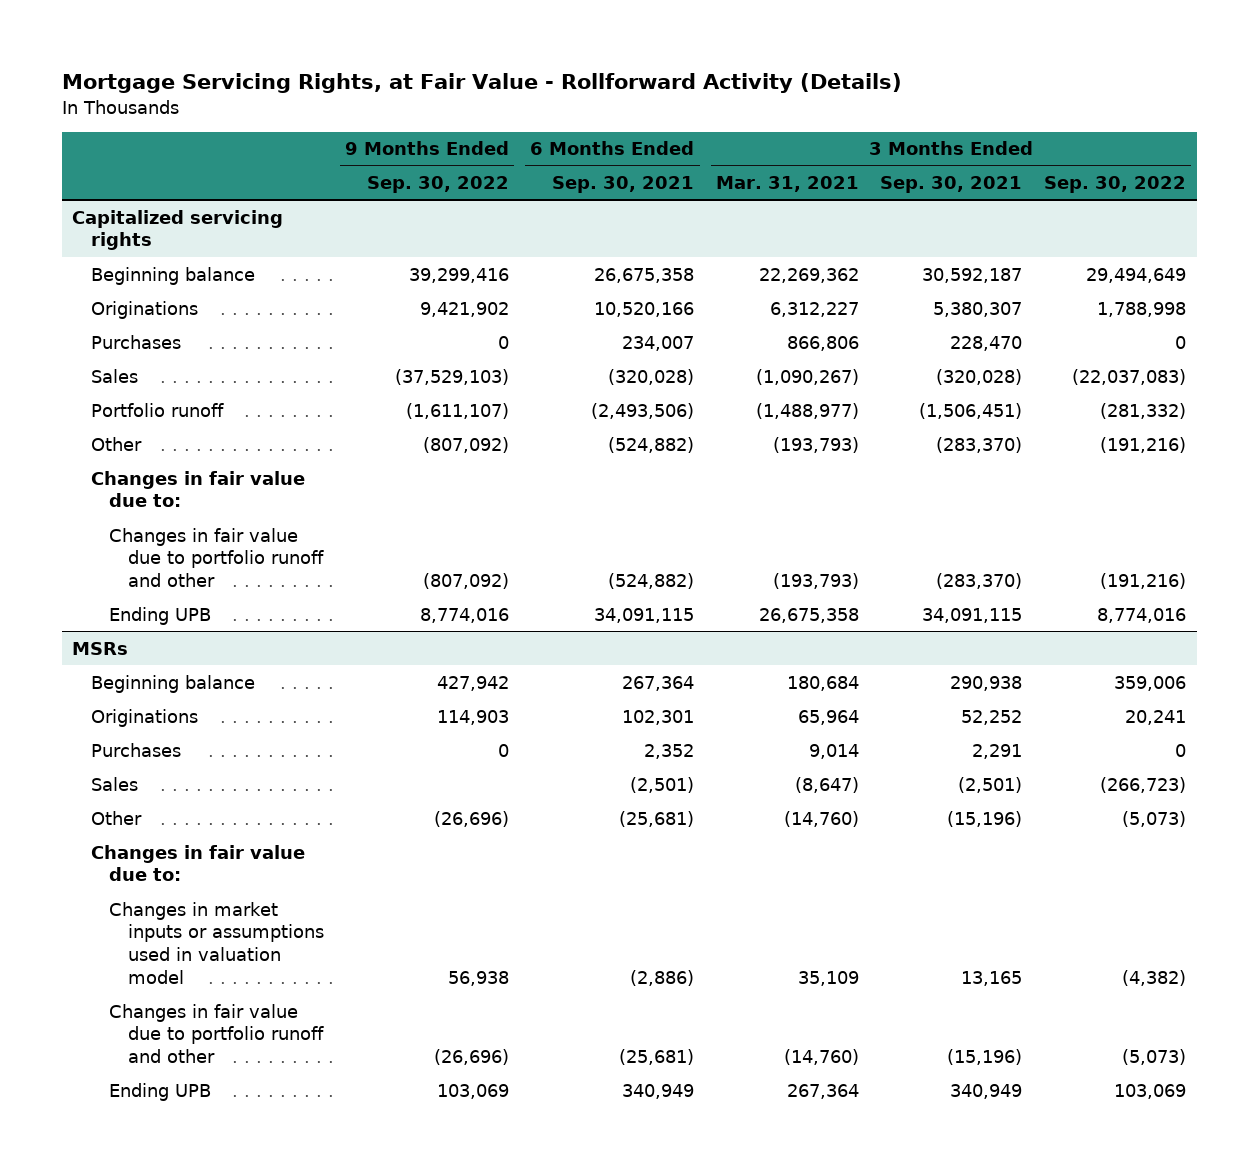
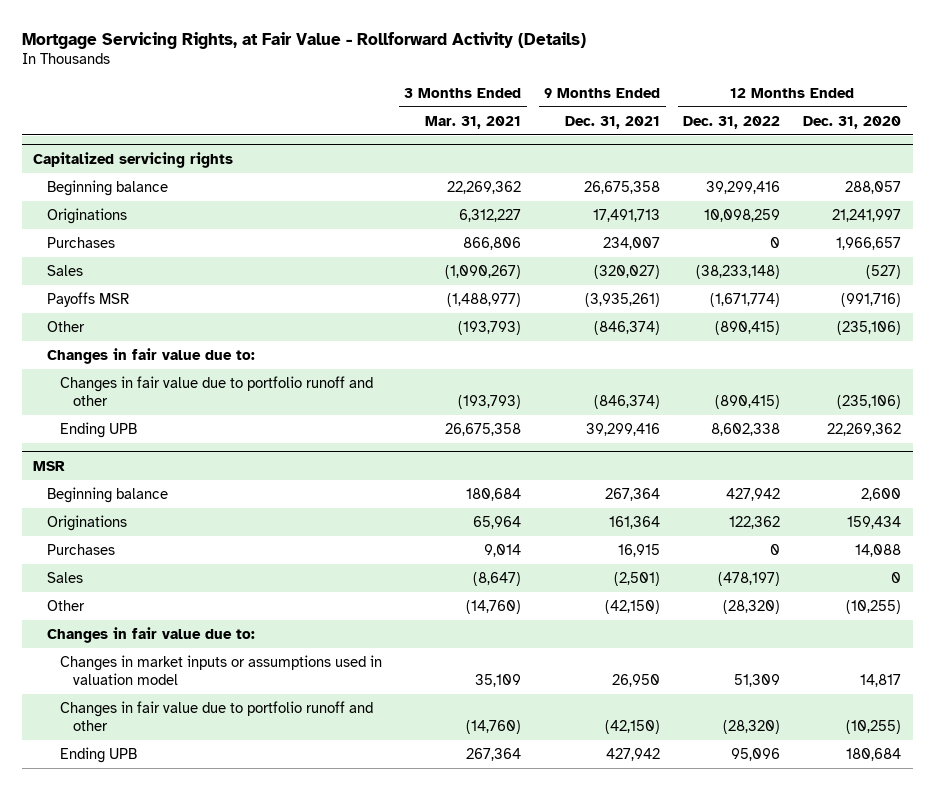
- | 9 Months Ended Sep. 30, 2022 | 6 Months Ended Sep. 30, 2021 | 3 Months Ended Mar. 31, 2021 | 3 Months Ended Sep. 30, 2021 | 3 Months Ended Sep. 30, 2022
+ | 3 Months Ended Mar. 31, 2021 | 9 Months Ended Dec. 31, 2021 | 12 Months Ended Dec. 31, 2022 | 12 Months Ended Dec. 31, 2020
@ Capitalized servicing rights
- Portfolio runoff | (1,611,107) | (2,493,506) | (1,488,977) | (1,506,451) | (281,332)
+ Payoffs MSR | (1,488,977) | (3,935,261) | (1,671,774) | (991,716)
- MSRs
+ MSR

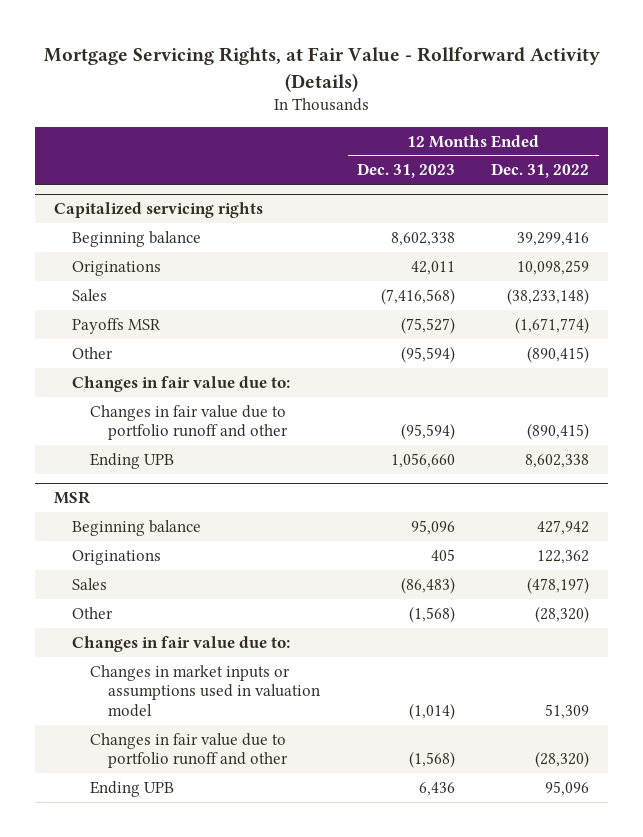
- | 3 Months Ended Mar. 31, 2021 | 9 Months Ended Dec. 31, 2021 | 12 Months Ended Dec. 31, 2022 | 12 Months Ended Dec. 31, 2020
+ | 12 Months Ended Dec. 31, 2023 | 12 Months Ended Dec. 31, 2022
@ Capitalized servicing rights
- Purchases | 866,806 | 234,007 | 0 | 1,966,657
@ MSR
- Purchases | 9,014 | 16,915 | 0 | 14,088

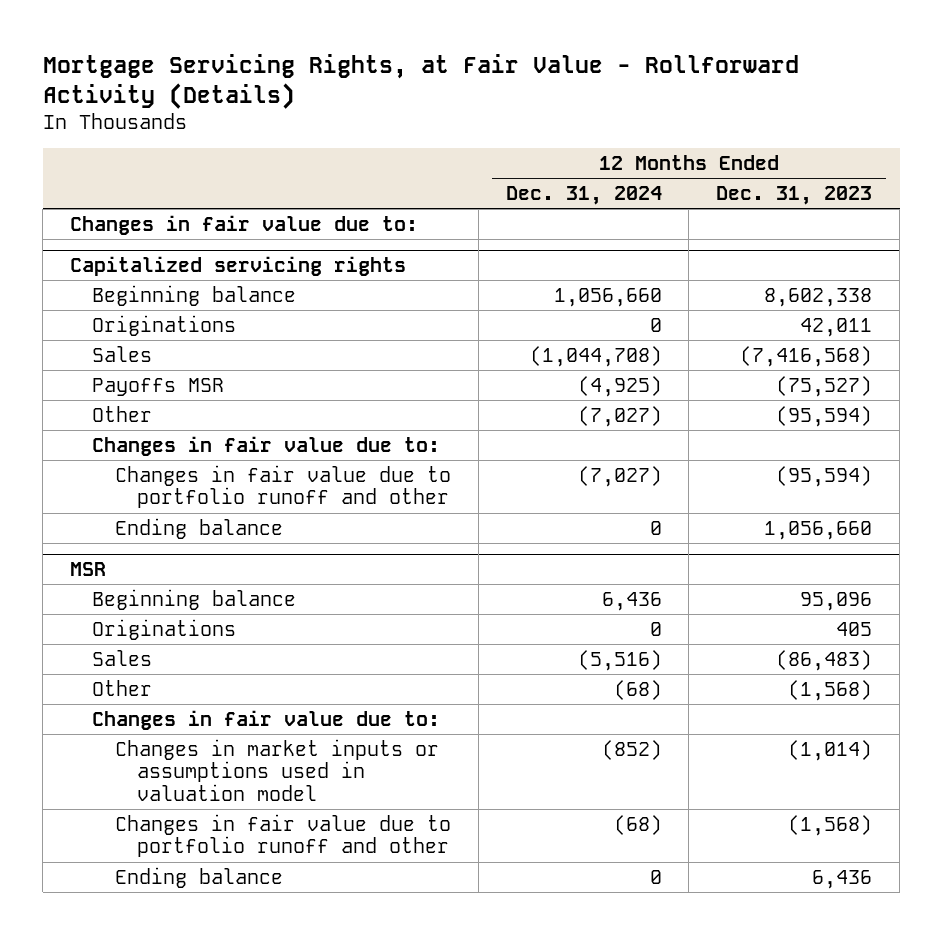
- | 12 Months Ended Dec. 31, 2023 | 12 Months Ended Dec. 31, 2022
+ | 12 Months Ended Dec. 31, 2024 | 12 Months Ended Dec. 31, 2023
+ Changes in fair value due to:
@ Capitalized servicing rights
- Ending UPB | 1,056,660 | 8,602,338
+ Ending balance | 0 | 1,056,660
@ MSR
- Ending UPB | 6,436 | 95,096
+ Ending balance | 0 | 6,436

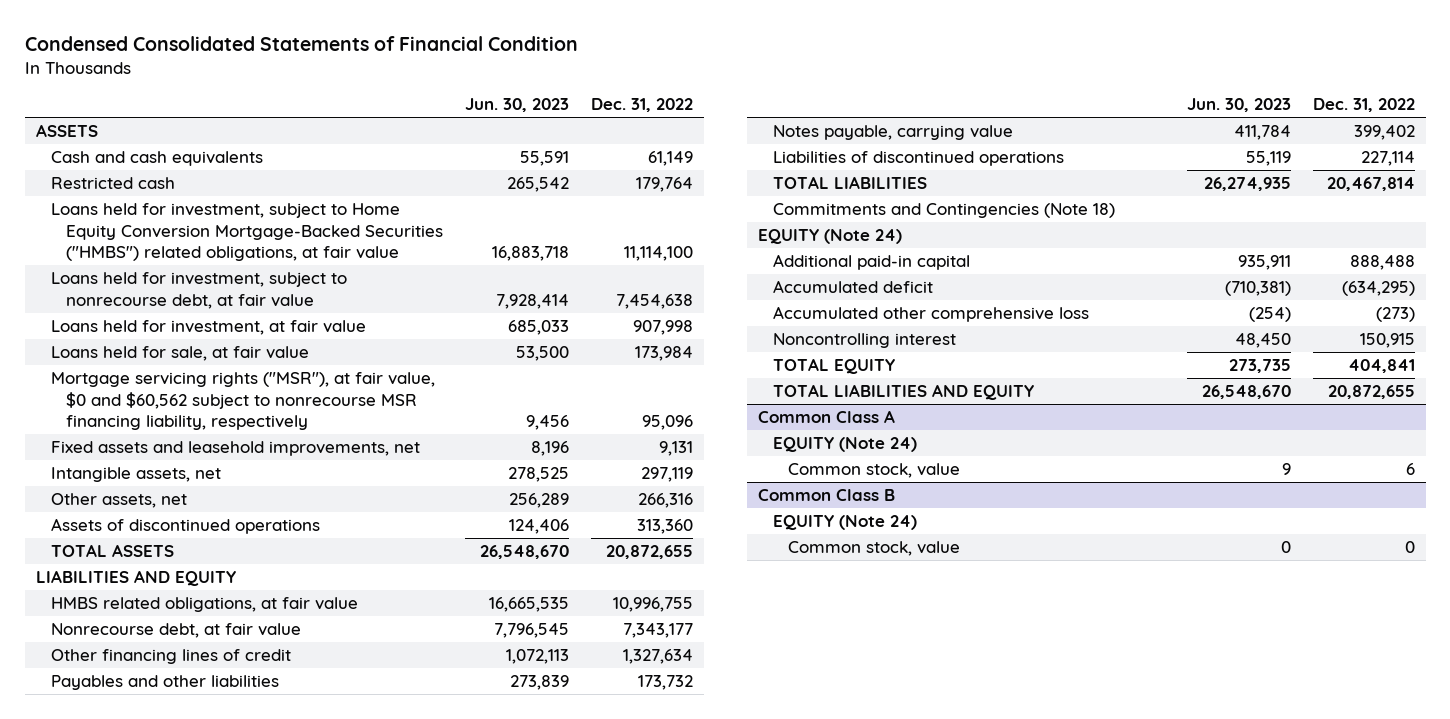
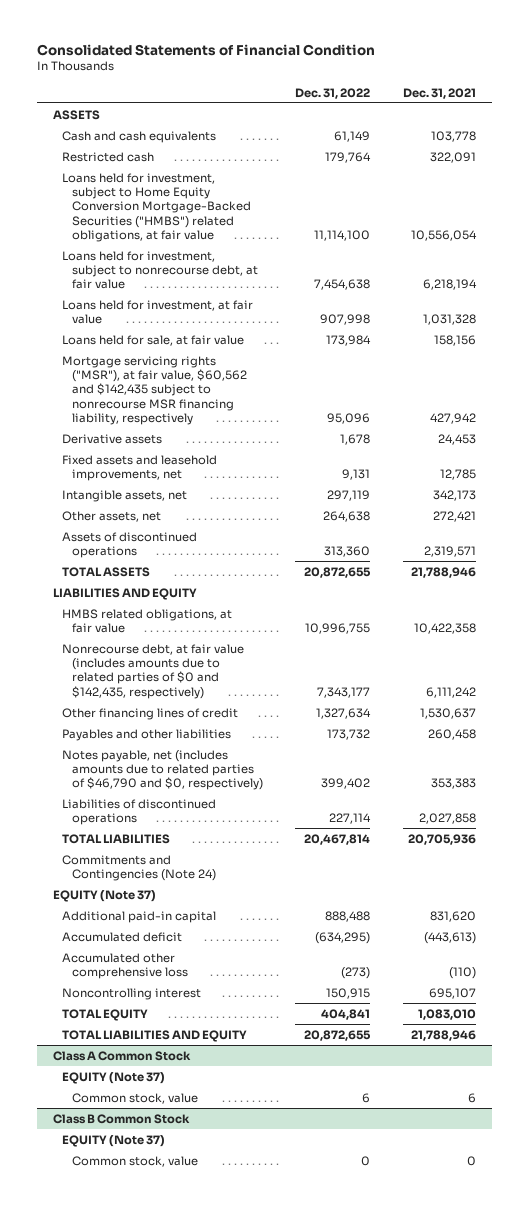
- Condensed Consolidated Statements of Financial Condition
+ Consolidated Statements of Financial Condition
- | Jun. 30, 2023 | Dec. 31, 2022
+ | Dec. 31, 2022 | Dec. 31, 2021
- Mortgage servicing rights ("MSR"), at fair value, $0 and $60,562 subject to nonrecourse MSR financing liability, respectively | 9,456 | 95,096
+ Mortgage servicing rights ("MSR"), at fair value, $60,562 and $142,435 subject to nonrecourse MSR financing liability, respectively | 95,096 | 427,942
+ Derivative assets | 1,678 | 24,453
- Other assets, net | 256,289 | 266,316
+ Other assets, net | 264,638 | 272,421
- Nonrecourse debt, at fair value | 7,796,545 | 7,343,177
+ Nonrecourse debt, at fair value (includes amounts due to related parties of $0 and $142,435, respectively) | 7,343,177 | 6,111,242
- Notes payable, carrying value | 411,784 | 399,402
+ Notes payable, net (includes amounts due to related parties of $46,790 and $0, respectively) | 399,402 | 353,383
- Commitments and Contingencies (Note 18)
- EQUITY (Note 24)
+ Commitments and Contingencies (Note 24)
+ EQUITY (Note 37)
- Common Class A
- EQUITY (Note 24)
+ Class A Common Stock
+ EQUITY (Note 37)
- Common Class B
- EQUITY (Note 24)
+ Class B Common Stock
+ EQUITY (Note 37)

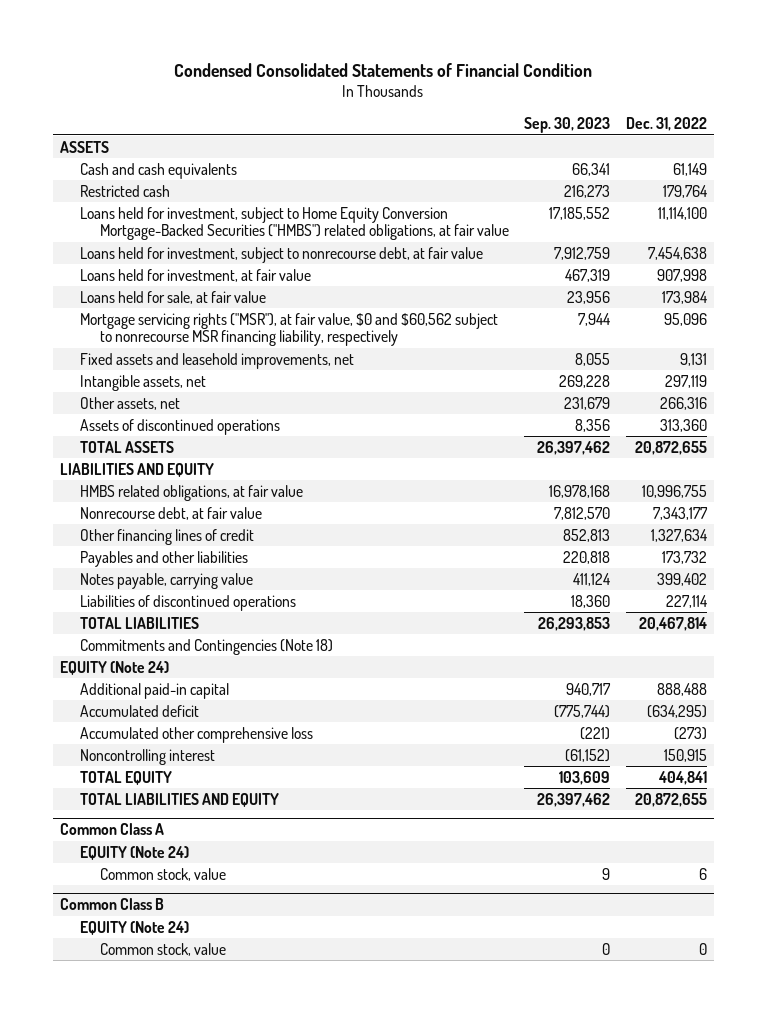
- Consolidated Statements of Financial Condition
+ Condensed Consolidated Statements of Financial Condition
- | Dec. 31, 2022 | Dec. 31, 2021
+ | Sep. 30, 2023 | Dec. 31, 2022
- Mortgage servicing rights ("MSR"), at fair value, $60,562 and $142,435 subject to nonrecourse MSR financing liability, respectively | 95,096 | 427,942
- Derivative assets | 1,678 | 24,453
+ Mortgage servicing rights ("MSR"), at fair value, $0 and $60,562 subject to nonrecourse MSR financing liability, respectively | 7,944 | 95,096
- Other assets, net | 264,638 | 272,421
+ Other assets, net | 231,679 | 266,316
- Nonrecourse debt, at fair value (includes amounts due to related parties of $0 and $142,435, respectively) | 7,343,177 | 6,111,242
+ Nonrecourse debt, at fair value | 7,812,570 | 7,343,177
- Notes payable, net (includes amounts due to related parties of $46,790 and $0, respectively) | 399,402 | 353,383
+ Notes payable, carrying value | 411,124 | 399,402
- Commitments and Contingencies (Note 24)
- EQUITY (Note 37)
+ Commitments and Contingencies (Note 18)
+ EQUITY (Note 24)
- Class A Common Stock
- EQUITY (Note 37)
+ Common Class A
+ EQUITY (Note 24)
- Class B Common Stock
- EQUITY (Note 37)
+ Common Class B
+ EQUITY (Note 24)

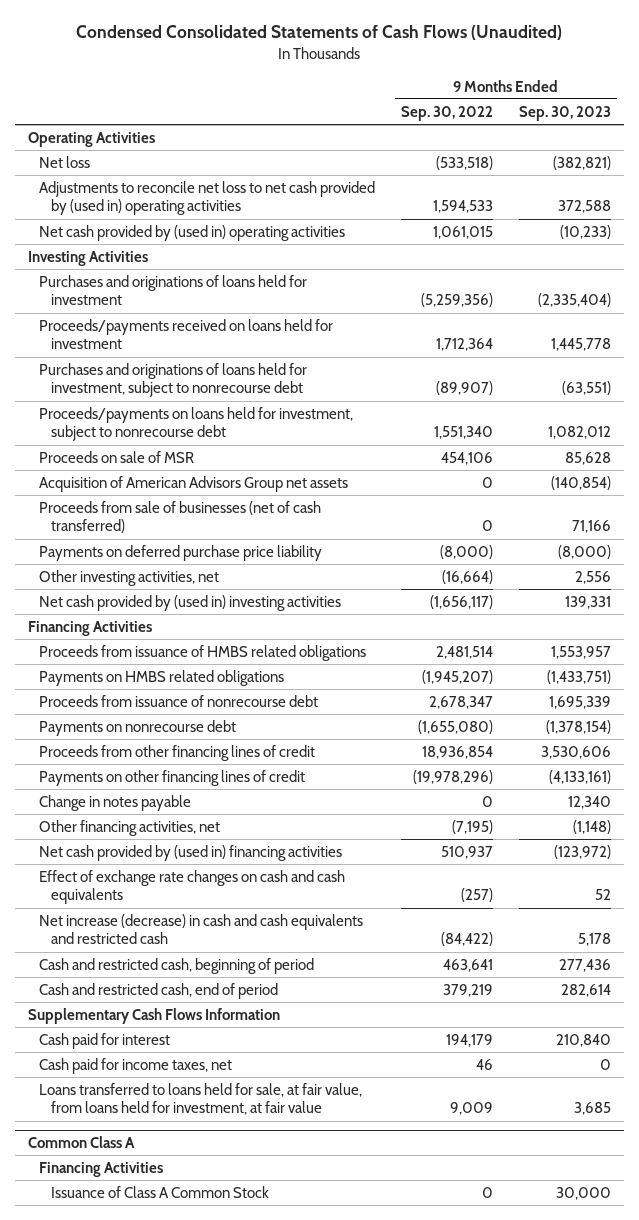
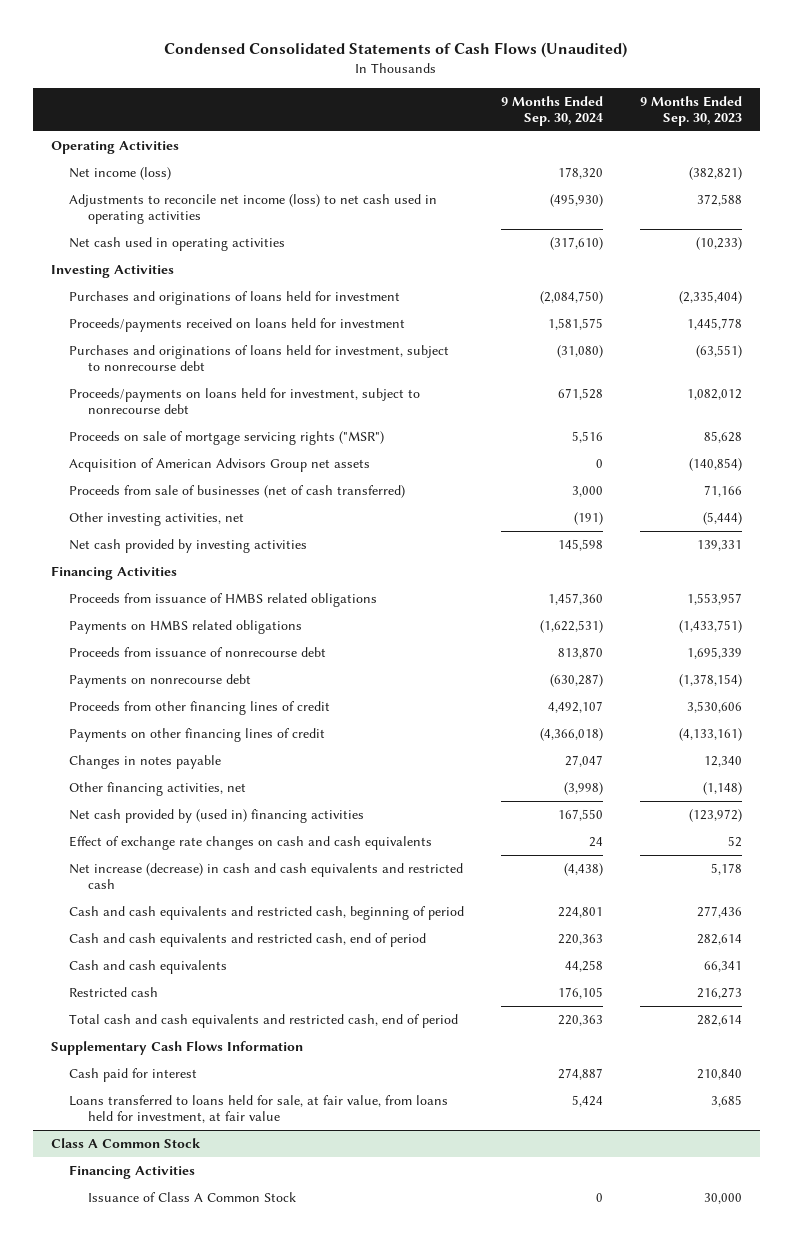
- | 9 Months Ended Sep. 30, 2022 | 9 Months Ended Sep. 30, 2023
+ | 9 Months Ended Sep. 30, 2024 | 9 Months Ended Sep. 30, 2023
- Net loss | (533,518) | (382,821)
- Adjustments to reconcile net loss to net cash provided by (used in) operating activities | 1,594,533 | 372,588
- Net cash provided by (used in) operating activities | 1,061,015 | (10,233)
+ Net income (loss) | 178,320 | (382,821)
+ Adjustments to reconcile net income (loss) to net cash used in operating activities | (495,930) | 372,588
+ Net cash used in operating activities | (317,610) | (10,233)
- Proceeds on sale of MSR | 454,106 | 85,628
+ Proceeds on sale of mortgage servicing rights ("MSR") | 5,516 | 85,628
- Payments on deferred purchase price liability | (8,000) | (8,000)
- Other investing activities, net | (16,664) | 2,556
- Net cash provided by (used in) investing activities | (1,656,117) | 139,331
+ Other investing activities, net | (191) | (5,444)
+ Net cash provided by investing activities | 145,598 | 139,331
- Change in notes payable | 0 | 12,340
+ Changes in notes payable | 27,047 | 12,340
- Cash and restricted cash, beginning of period | 463,641 | 277,436
- Cash and restricted cash, end of period | 379,219 | 282,614
+ Cash and cash equivalents and restricted cash, beginning of period | 224,801 | 277,436
+ Cash and cash equivalents and restricted cash, end of period | 220,363 | 282,614
+ Cash and cash equivalents | 44,258 | 66,341
+ Restricted cash | 176,105 | 216,273
+ Total cash and cash equivalents and restricted cash, end of period | 220,363 | 282,614
- Cash paid for income taxes, net | 46 | 0
- Common Class A
+ Class A Common Stock

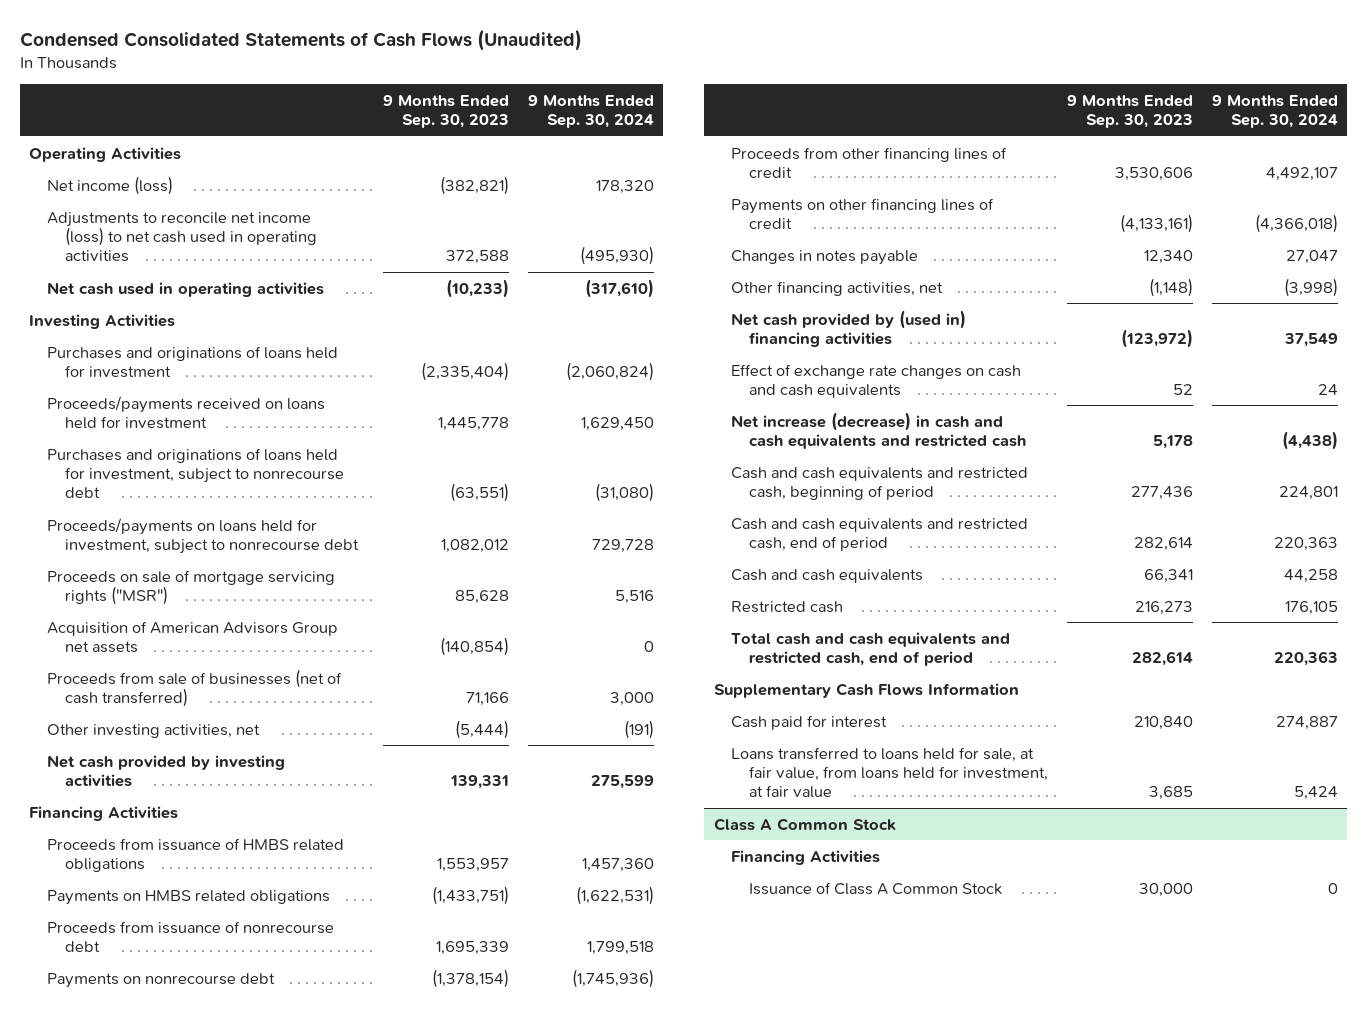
- | 9 Months Ended Sep. 30, 2024 | 9 Months Ended Sep. 30, 2023
+ | 9 Months Ended Sep. 30, 2023 | 9 Months Ended Sep. 30, 2024
- Purchases and originations of loans held for investment | (2,084,750) | (2,335,404)
- Proceeds/payments received on loans held for investment | 1,581,575 | 1,445,778
+ Purchases and originations of loans held for investment | (2,335,404) | (2,060,824)
+ Proceeds/payments received on loans held for investment | 1,445,778 | 1,629,450
- Proceeds/payments on loans held for investment, subject to nonrecourse debt | 671,528 | 1,082,012
+ Proceeds/payments on loans held for investment, subject to nonrecourse debt | 1,082,012 | 729,728
- Net cash provided by investing activities | 145,598 | 139,331
+ Net cash provided by investing activities | 139,331 | 275,599
- Proceeds from issuance of nonrecourse debt | 813,870 | 1,695,339
- Payments on nonrecourse debt | (630,287) | (1,378,154)
+ Proceeds from issuance of nonrecourse debt | 1,695,339 | 1,799,518
+ Payments on nonrecourse debt | (1,378,154) | (1,745,936)
- Net cash provided by (used in) financing activities | 167,550 | (123,972)
+ Net cash provided by (used in) financing activities | (123,972) | 37,549

